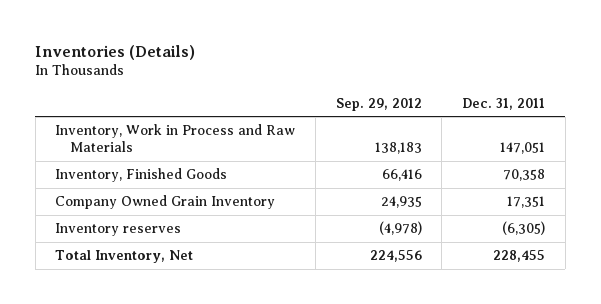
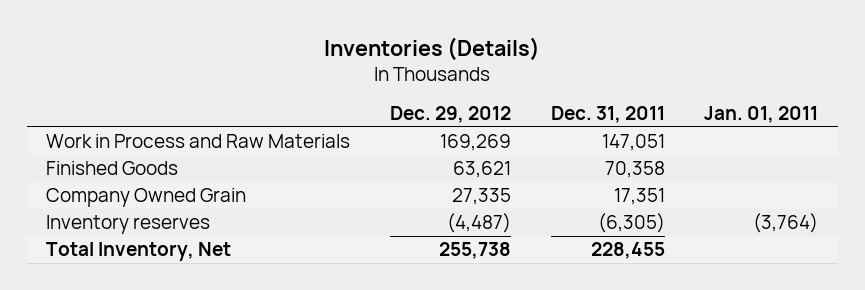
- | Sep. 29, 2012 | Dec. 31, 2011
+ | Dec. 29, 2012 | Dec. 31, 2011 | Jan. 01, 2011
- Inventory, Work in Process and Raw Materials | 138,183 | 147,051
- Inventory, Finished Goods | 66,416 | 70,358
- Company Owned Grain Inventory | 24,935 | 17,351
+ Work in Process and Raw Materials | 169,269 | 147,051 |
+ Finished Goods | 63,621 | 70,358 |
+ Company Owned Grain | 27,335 | 17,351 |

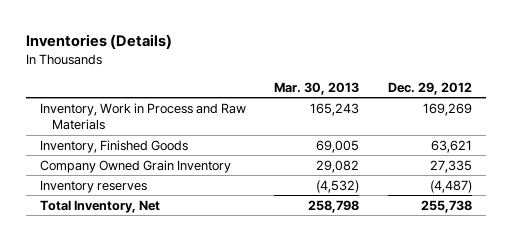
- | Dec. 29, 2012 | Dec. 31, 2011 | Jan. 01, 2011
+ | Mar. 30, 2013 | Dec. 29, 2012
- Work in Process and Raw Materials | 169,269 | 147,051 |
- Finished Goods | 63,621 | 70,358 |
- Company Owned Grain | 27,335 | 17,351 |
+ Inventory, Work in Process and Raw Materials | 165,243 | 169,269
+ Inventory, Finished Goods | 69,005 | 63,621
+ Company Owned Grain Inventory | 29,082 | 27,335

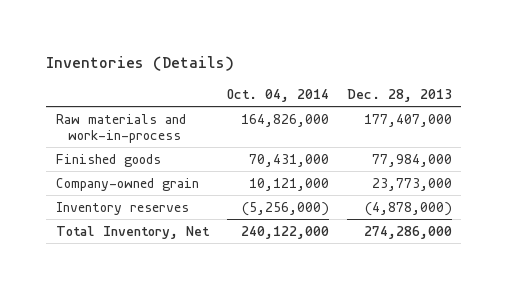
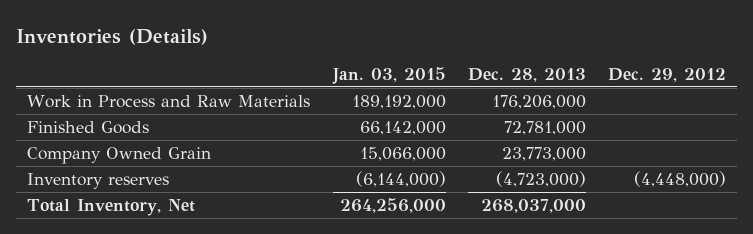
- | Oct. 04, 2014 | Dec. 28, 2013
+ | Jan. 03, 2015 | Dec. 28, 2013 | Dec. 29, 2012
- Raw materials and work-in-process | 164,826,000 | 177,407,000
- Finished goods | 70,431,000 | 77,984,000
- Company-owned grain | 10,121,000 | 23,773,000
- Inventory reserves | (5,256,000) | (4,878,000)
- Total Inventory, Net | 240,122,000 | 274,286,000
+ Work in Process and Raw Materials | 189,192,000 | 176,206,000 |
+ Finished Goods | 66,142,000 | 72,781,000 |
+ Company Owned Grain | 15,066,000 | 23,773,000 |
+ Inventory reserves | (6,144,000) | (4,723,000) | (4,448,000)
+ Total Inventory, Net | 264,256,000 | 268,037,000 |

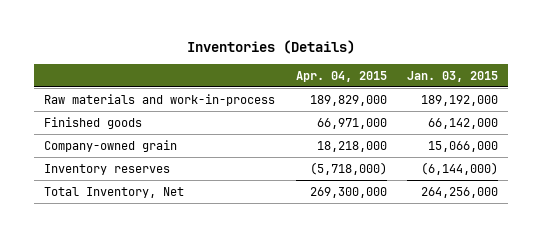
- | Jan. 03, 2015 | Dec. 28, 2013 | Dec. 29, 2012
+ | Apr. 04, 2015 | Jan. 03, 2015
- Work in Process and Raw Materials | 189,192,000 | 176,206,000 |
- Finished Goods | 66,142,000 | 72,781,000 |
- Company Owned Grain | 15,066,000 | 23,773,000 |
+ Raw materials and work-in-process | 189,829,000 | 189,192,000
+ Finished goods | 66,971,000 | 66,142,000
+ Company-owned grain | 18,218,000 | 15,066,000

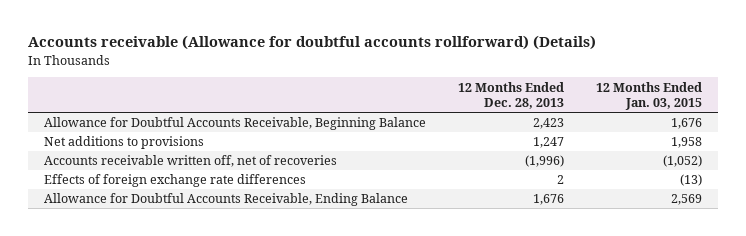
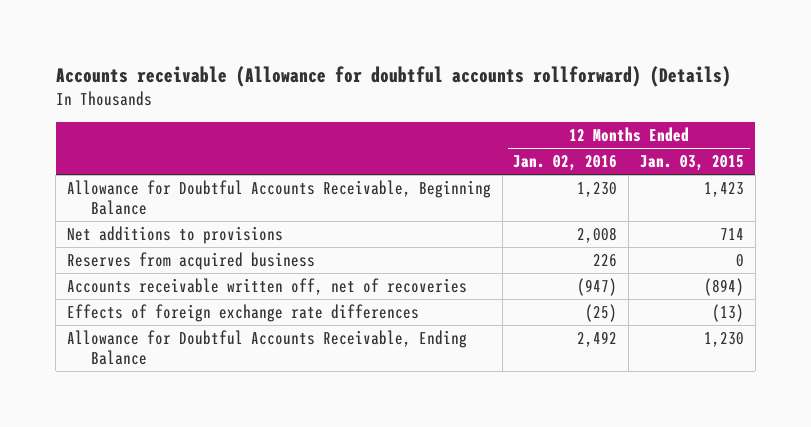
- | 12 Months Ended Dec. 28, 2013 | 12 Months Ended Jan. 03, 2015
+ | 12 Months Ended Jan. 02, 2016 | 12 Months Ended Jan. 03, 2015
- Allowance for Doubtful Accounts Receivable, Beginning Balance | 2,423 | 1,676
- Net additions to provisions | 1,247 | 1,958
- Accounts receivable written off, net of recoveries | (1,996) | (1,052)
+ Allowance for Doubtful Accounts Receivable, Beginning Balance | 1,230 | 1,423
+ Net additions to provisions | 2,008 | 714
+ Reserves from acquired business | 226 | 0
+ Accounts receivable written off, net of recoveries | (947) | (894)
- Allowance for Doubtful Accounts Receivable, Ending Balance | 1,676 | 2,569
+ Allowance for Doubtful Accounts Receivable, Ending Balance | 2,492 | 1,230

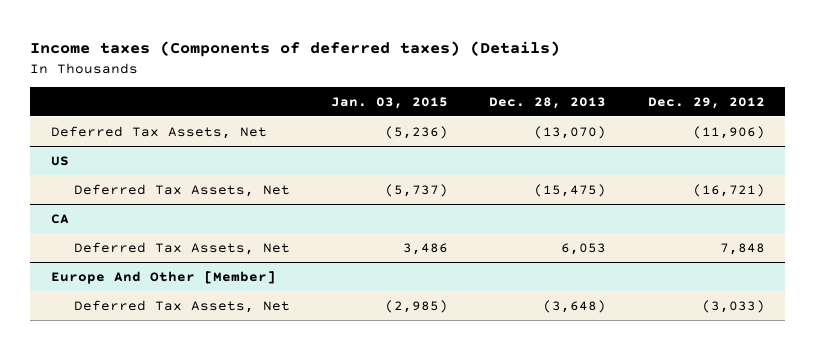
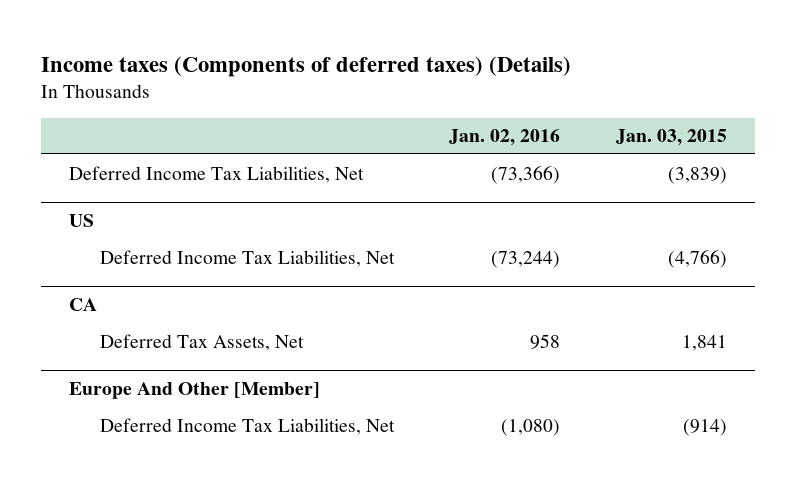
- | Jan. 03, 2015 | Dec. 28, 2013 | Dec. 29, 2012
+ | Jan. 02, 2016 | Jan. 03, 2015
- Deferred Tax Assets, Net | (5,236) | (13,070) | (11,906)
+ Deferred Income Tax Liabilities, Net | (73,366) | (3,839)
@ US
- Deferred Tax Assets, Net | (5,737) | (15,475) | (16,721)
+ Deferred Income Tax Liabilities, Net | (73,244) | (4,766)
@ CA
- Deferred Tax Assets, Net | 3,486 | 6,053 | 7,848
+ Deferred Tax Assets, Net | 958 | 1,841
@ Europe And Other [Member]
- Deferred Tax Assets, Net | (2,985) | (3,648) | (3,033)
+ Deferred Income Tax Liabilities, Net | (1,080) | (914)

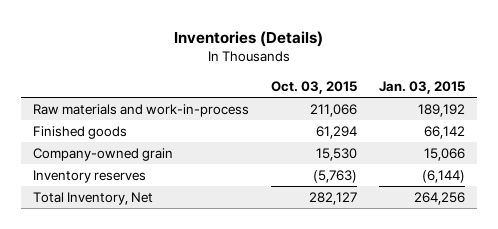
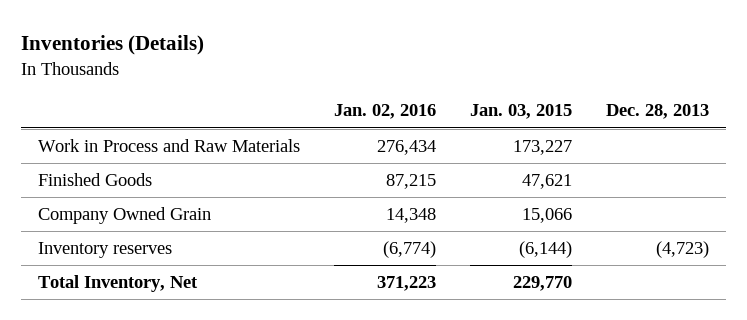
- | Oct. 03, 2015 | Jan. 03, 2015
+ | Jan. 02, 2016 | Jan. 03, 2015 | Dec. 28, 2013
- Raw materials and work-in-process | 211,066 | 189,192
- Finished goods | 61,294 | 66,142
- Company-owned grain | 15,530 | 15,066
+ Work in Process and Raw Materials | 276,434 | 173,227 |
+ Finished Goods | 87,215 | 47,621 |
+ Company Owned Grain | 14,348 | 15,066 |
- Total Inventory, Net | 282,127 | 264,256
+ Total Inventory, Net | 371,223 | 229,770 |

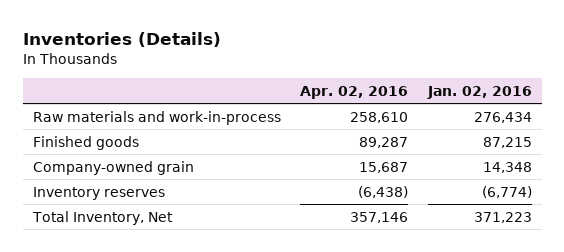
- | Jan. 02, 2016 | Jan. 03, 2015 | Dec. 28, 2013
+ | Apr. 02, 2016 | Jan. 02, 2016
- Work in Process and Raw Materials | 276,434 | 173,227 |
- Finished Goods | 87,215 | 47,621 |
- Company Owned Grain | 14,348 | 15,066 |
+ Raw materials and work-in-process | 258,610 | 276,434
+ Finished goods | 89,287 | 87,215
+ Company-owned grain | 15,687 | 14,348

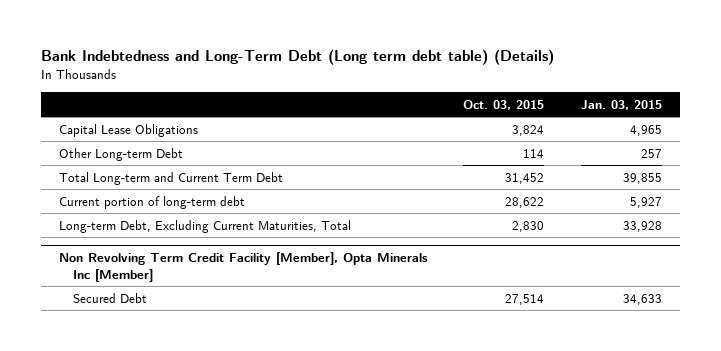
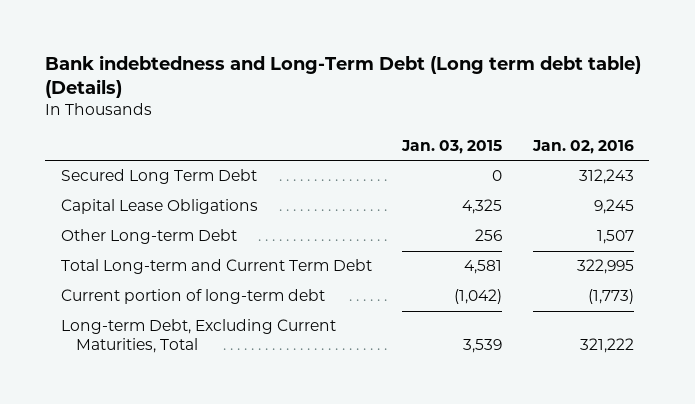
- Bank Indebtedness and Long-Term Debt (Long term debt table) (Details)
+ Bank indebtedness and Long-Term Debt (Long term debt table) (Details)
- | Oct. 03, 2015 | Jan. 03, 2015
+ | Jan. 03, 2015 | Jan. 02, 2016
- Capital Lease Obligations | 3,824 | 4,965
- Other Long-term Debt | 114 | 257
- Total Long-term and Current Term Debt | 31,452 | 39,855
- Current portion of long-term debt | 28,622 | 5,927
- Long-term Debt, Excluding Current Maturities, Total | 2,830 | 33,928
- Non Revolving Term Credit Facility [Member], Opta Minerals Inc [Member]
- Secured Debt | 27,514 | 34,633
+ Secured Long Term Debt | 0 | 312,243
+ Capital Lease Obligations | 4,325 | 9,245
+ Other Long-term Debt | 256 | 1,507
+ Total Long-term and Current Term Debt | 4,581 | 322,995
+ Current portion of long-term debt | (1,042) | (1,773)
+ Long-term Debt, Excluding Current Maturities, Total | 3,539 | 321,222

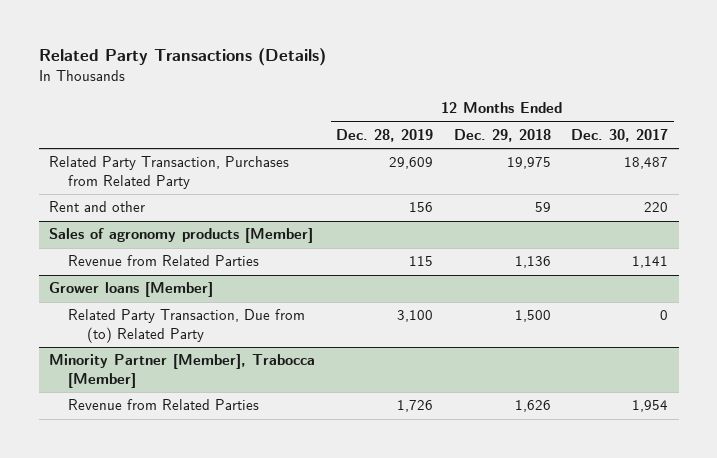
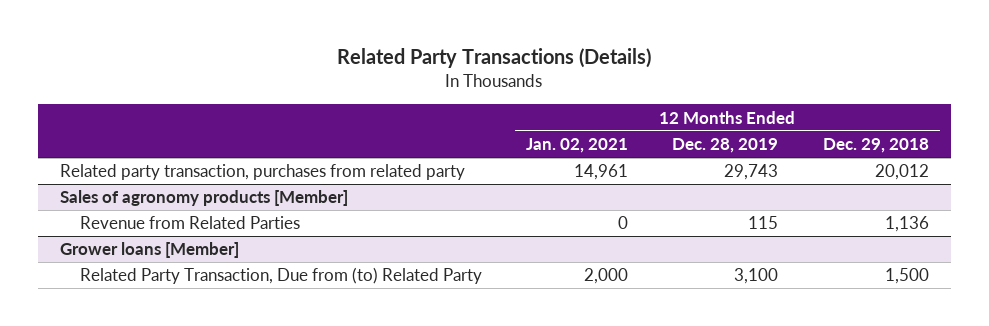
- | 12 Months Ended Dec. 28, 2019 | 12 Months Ended Dec. 29, 2018 | 12 Months Ended Dec. 30, 2017
+ | 12 Months Ended Jan. 02, 2021 | 12 Months Ended Dec. 28, 2019 | 12 Months Ended Dec. 29, 2018
- Related Party Transaction, Purchases from Related Party | 29,609 | 19,975 | 18,487
- Rent and other | 156 | 59 | 220
+ Related party transaction, purchases from related party | 14,961 | 29,743 | 20,012
- Minority Partner [Member], Trabocca [Member]
- Revenue from Related Parties | 1,726 | 1,626 | 1,954

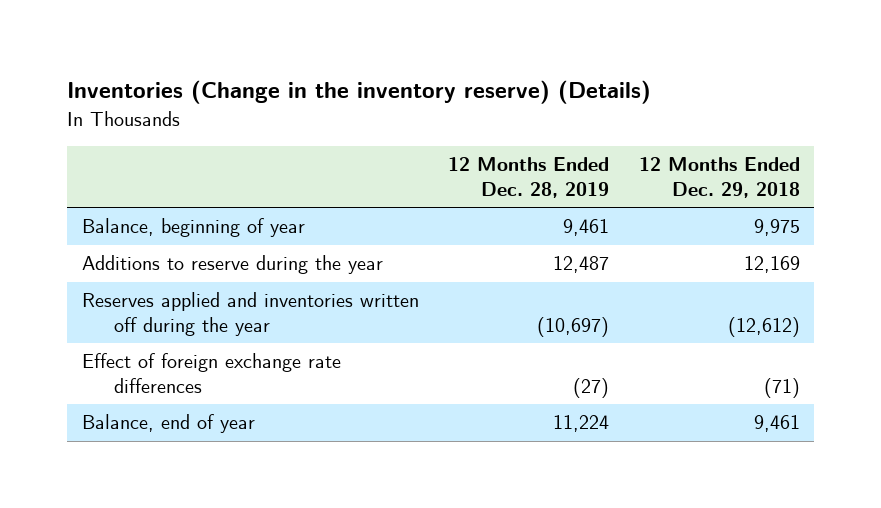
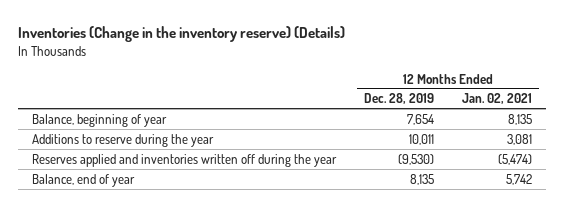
- | 12 Months Ended Dec. 28, 2019 | 12 Months Ended Dec. 29, 2018
+ | 12 Months Ended Dec. 28, 2019 | 12 Months Ended Jan. 02, 2021
- Balance, beginning of year | 9,461 | 9,975
- Additions to reserve during the year | 12,487 | 12,169
- Reserves applied and inventories written off during the year | (10,697) | (12,612)
- Effect of foreign exchange rate differences | (27) | (71)
- Balance, end of year | 11,224 | 9,461
+ Balance, beginning of year | 7,654 | 8,135
+ Additions to reserve during the year | 10,011 | 3,081
+ Reserves applied and inventories written off during the year | (9,530) | (5,474)
+ Balance, end of year | 8,135 | 5,742

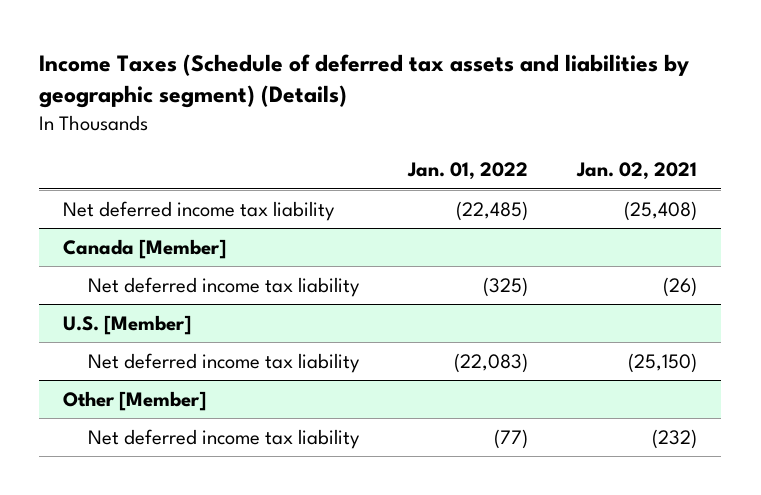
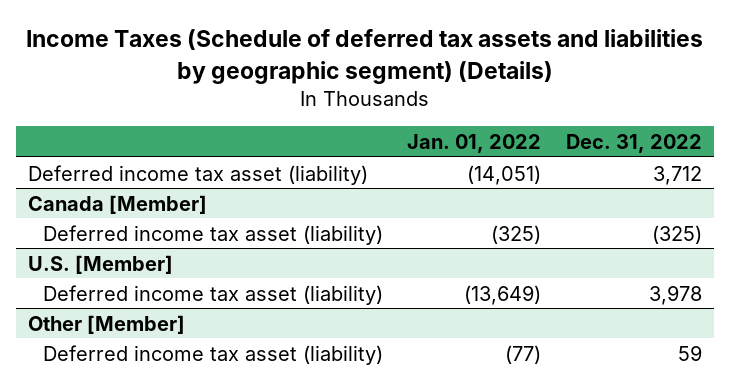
- | Jan. 01, 2022 | Jan. 02, 2021
+ | Jan. 01, 2022 | Dec. 31, 2022
- Net deferred income tax liability | (22,485) | (25,408)
+ Deferred income tax asset (liability) | (14,051) | 3,712
@ Canada [Member]
- Net deferred income tax liability | (325) | (26)
+ Deferred income tax asset (liability) | (325) | (325)
@ U.S. [Member]
- Net deferred income tax liability | (22,083) | (25,150)
+ Deferred income tax asset (liability) | (13,649) | 3,978
@ Other [Member]
- Net deferred income tax liability | (77) | (232)
+ Deferred income tax asset (liability) | (77) | 59

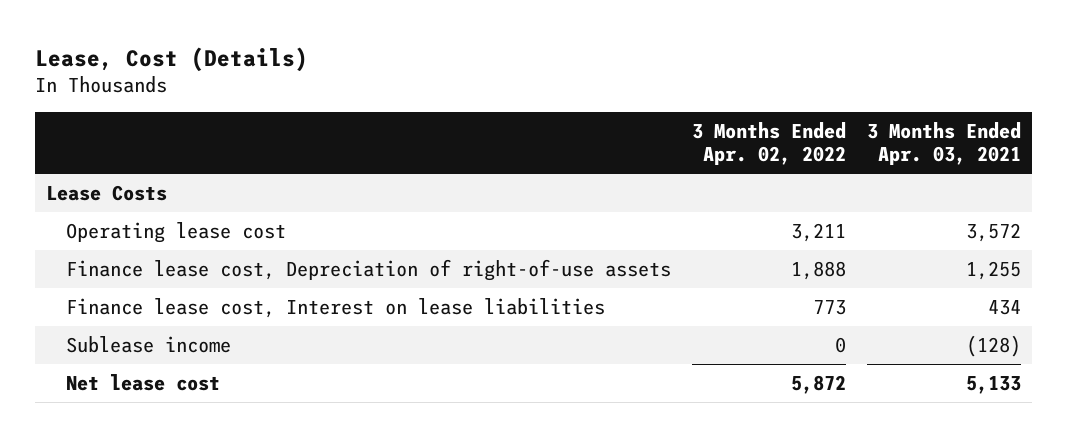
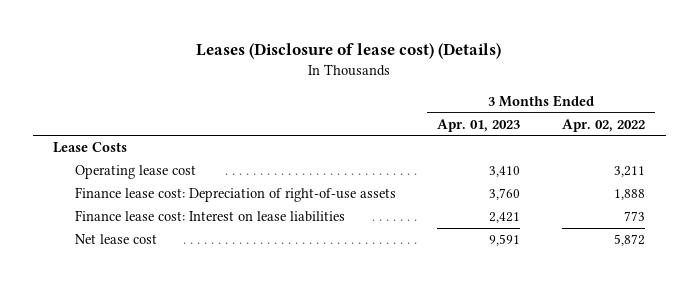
- Lease, Cost (Details)
+ Leases (Disclosure of lease cost) (Details)
- | 3 Months Ended Apr. 02, 2022 | 3 Months Ended Apr. 03, 2021
+ | 3 Months Ended Apr. 01, 2023 | 3 Months Ended Apr. 02, 2022
- Finance lease cost, Depreciation of right-of-use assets | 1,888 | 1,255
- Finance lease cost, Interest on lease liabilities | 773 | 434
- Sublease income | 0 | (128)
+ Finance lease cost: Depreciation of right-of-use assets | 3,760 | 1,888
+ Finance lease cost: Interest on lease liabilities | 2,421 | 773

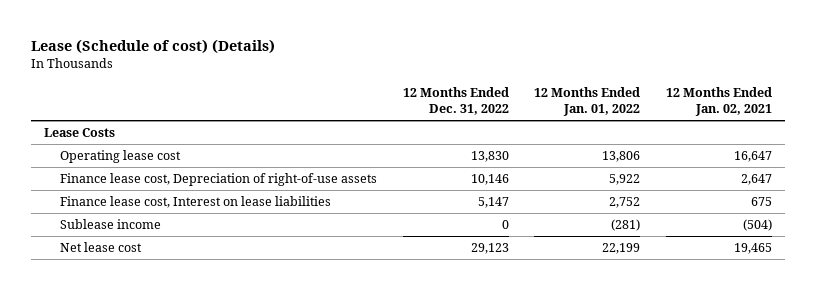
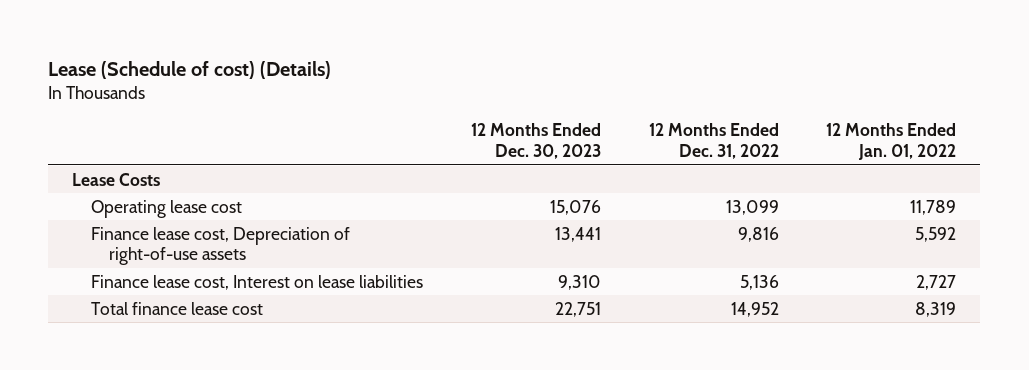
- | 12 Months Ended Dec. 31, 2022 | 12 Months Ended Jan. 01, 2022 | 12 Months Ended Jan. 02, 2021
+ | 12 Months Ended Dec. 30, 2023 | 12 Months Ended Dec. 31, 2022 | 12 Months Ended Jan. 01, 2022
- Operating lease cost | 13,830 | 13,806 | 16,647
- Finance lease cost, Depreciation of right-of-use assets | 10,146 | 5,922 | 2,647
- Finance lease cost, Interest on lease liabilities | 5,147 | 2,752 | 675
- Sublease income | 0 | (281) | (504)
- Net lease cost | 29,123 | 22,199 | 19,465
+ Operating lease cost | 15,076 | 13,099 | 11,789
+ Finance lease cost, Depreciation of right-of-use assets | 13,441 | 9,816 | 5,592
+ Finance lease cost, Interest on lease liabilities | 9,310 | 5,136 | 2,727
+ Total finance lease cost | 22,751 | 14,952 | 8,319

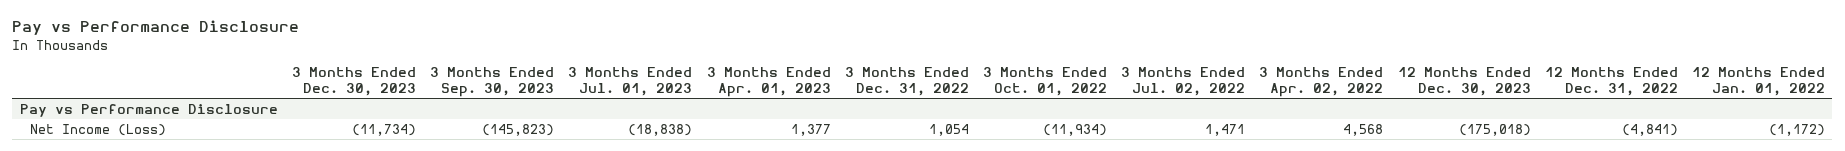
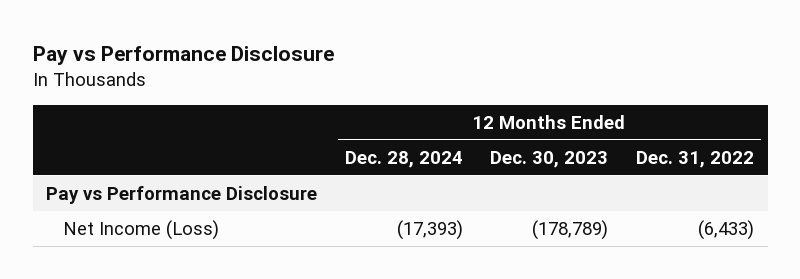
- | 3 Months Ended Dec. 30, 2023 | 3 Months Ended Sep. 30, 2023 | 3 Months Ended Jul. 01, 2023 | 3 Months Ended Apr. 01, 2023 | 3 Months Ended Dec. 31, 2022 | 3 Months Ended Oct. 01, 2022 | 3 Months Ended Jul. 02, 2022 | 3 Months Ended Apr. 02, 2022 | 12 Months Ended Dec. 30, 2023 | 12 Months Ended Dec. 31, 2022 | 12 Months Ended Jan. 01, 2022
+ | 12 Months Ended Dec. 28, 2024 | 12 Months Ended Dec. 30, 2023 | 12 Months Ended Dec. 31, 2022
- Net Income (Loss) | (11,734) | (145,823) | (18,838) | 1,377 | 1,054 | (11,934) | 1,471 | 4,568 | (175,018) | (4,841) | (1,172)
+ Net Income (Loss) | (17,393) | (178,789) | (6,433)

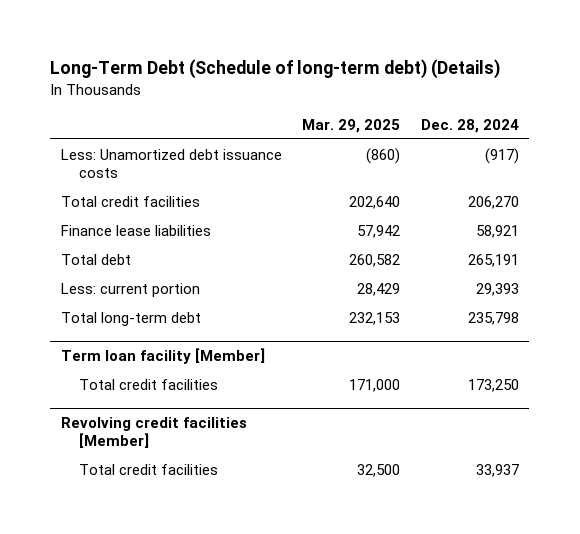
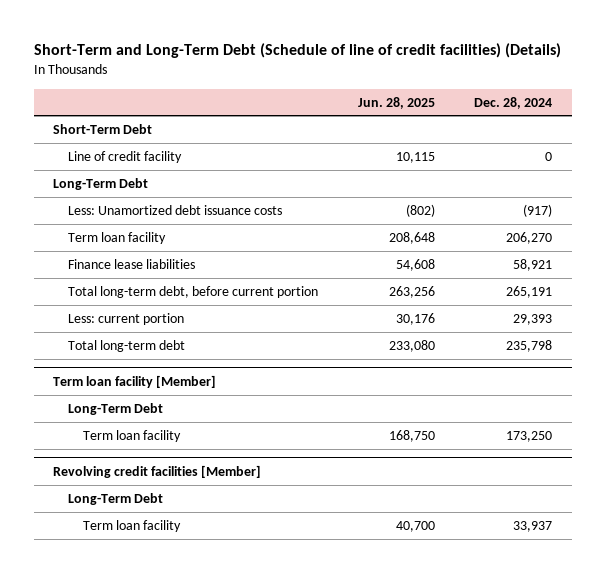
- Long-Term Debt (Schedule of long-term debt) (Details)
+ Short-Term and Long-Term Debt (Schedule of line of credit facilities) (Details)
- | Mar. 29, 2025 | Dec. 28, 2024
+ | Jun. 28, 2025 | Dec. 28, 2024
+ Short-Term Debt
+ Line of credit facility | 10,115 | 0
+ Long-Term Debt
- Total credit facilities | 202,640 | 206,270
+ Term loan facility | 208,648 | 206,270
- Total debt | 260,582 | 265,191
+ Total long-term debt, before current portion | 263,256 | 265,191
@ Term loan facility [Member]
- Total credit facilities | 171,000 | 173,250
+ Long-Term Debt
+ Term loan facility | 168,750 | 173,250
@ Revolving credit facilities [Member]
- Total credit facilities | 32,500 | 33,937
+ Long-Term Debt
+ Term loan facility | 40,700 | 33,937

